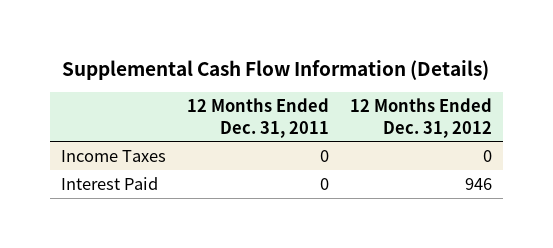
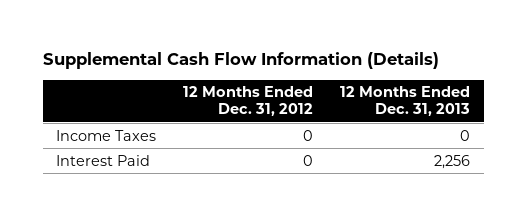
- | 12 Months Ended Dec. 31, 2011 | 12 Months Ended Dec. 31, 2012
+ | 12 Months Ended Dec. 31, 2012 | 12 Months Ended Dec. 31, 2013
- Interest Paid | 0 | 946
+ Interest Paid | 0 | 2,256

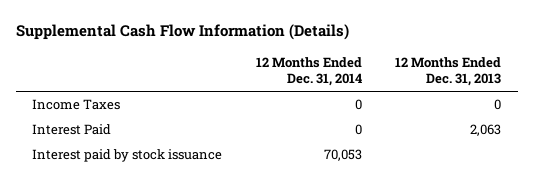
- | 12 Months Ended Dec. 31, 2012 | 12 Months Ended Dec. 31, 2013
+ | 12 Months Ended Dec. 31, 2014 | 12 Months Ended Dec. 31, 2013
- Interest Paid | 0 | 2,256
+ Interest Paid | 0 | 2,063
+ Interest paid by stock issuance | 70,053 |

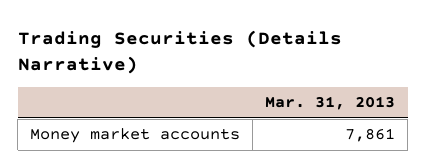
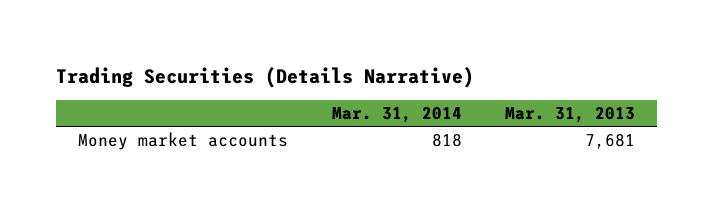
- | Mar. 31, 2013
+ | Mar. 31, 2014 | Mar. 31, 2013
- Money market accounts | 7,861
+ Money market accounts | 818 | 7,681

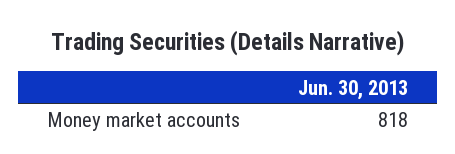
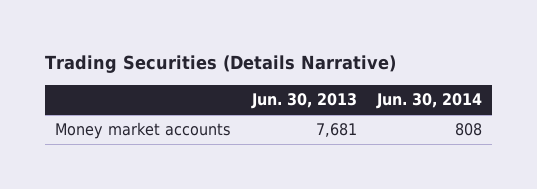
- | Jun. 30, 2013
+ | Jun. 30, 2013 | Jun. 30, 2014
- Money market accounts | 818
+ Money market accounts | 7,681 | 808

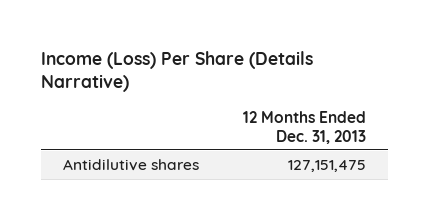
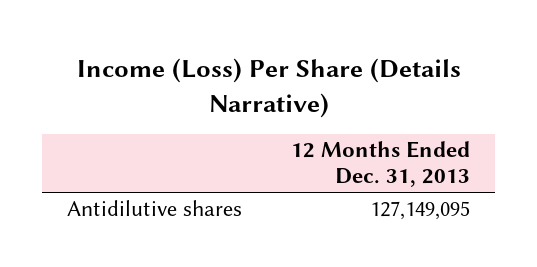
- Antidilutive shares | 127,151,475
+ Antidilutive shares | 127,149,095

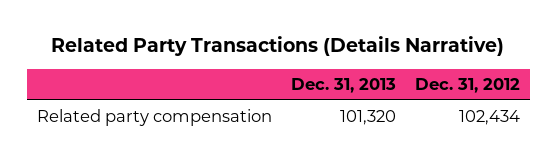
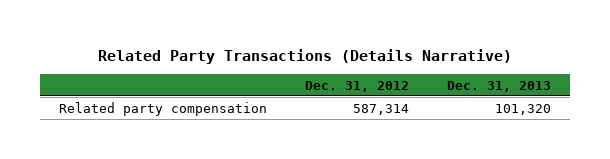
- | Dec. 31, 2013 | Dec. 31, 2012
+ | Dec. 31, 2012 | Dec. 31, 2013
- Related party compensation | 101,320 | 102,434
+ Related party compensation | 587,314 | 101,320

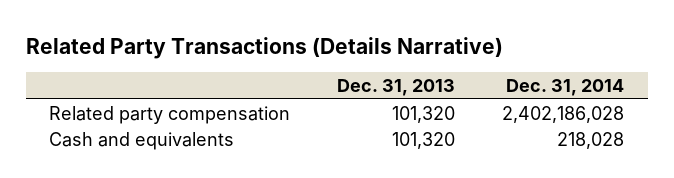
- | Dec. 31, 2012 | Dec. 31, 2013
+ | Dec. 31, 2013 | Dec. 31, 2014
+ Cash and equivalents | 101,320 | 218,028

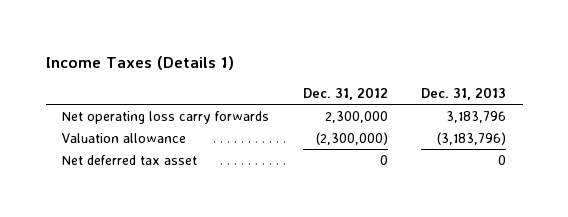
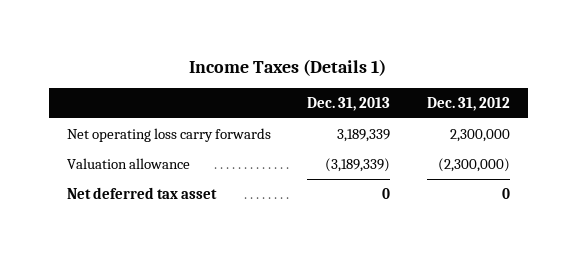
- | Dec. 31, 2012 | Dec. 31, 2013
+ | Dec. 31, 2013 | Dec. 31, 2012
- Net operating loss carry forwards | 2,300,000 | 3,183,796
- Valuation allowance | (2,300,000) | (3,183,796)
+ Net operating loss carry forwards | 3,189,339 | 2,300,000
+ Valuation allowance | (3,189,339) | (2,300,000)

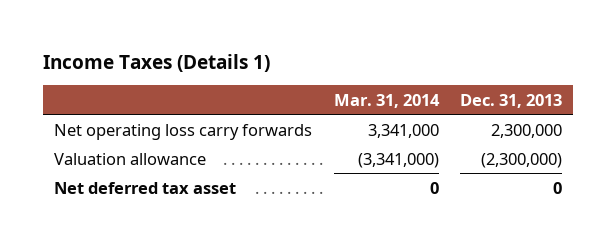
- | Dec. 31, 2013 | Dec. 31, 2012
+ | Mar. 31, 2014 | Dec. 31, 2013
- Net operating loss carry forwards | 3,189,339 | 2,300,000
- Valuation allowance | (3,189,339) | (2,300,000)
+ Net operating loss carry forwards | 3,341,000 | 2,300,000
+ Valuation allowance | (3,341,000) | (2,300,000)

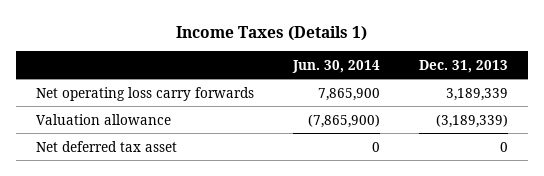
- | Mar. 31, 2014 | Dec. 31, 2013
+ | Jun. 30, 2014 | Dec. 31, 2013
- Net operating loss carry forwards | 3,341,000 | 2,300,000
- Valuation allowance | (3,341,000) | (2,300,000)
+ Net operating loss carry forwards | 7,865,900 | 3,189,339
+ Valuation allowance | (7,865,900) | (3,189,339)

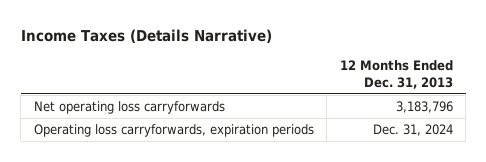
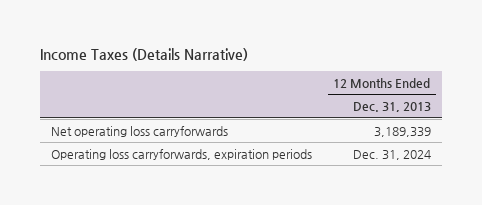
- Net operating loss carryforwards | 3,183,796
+ Net operating loss carryforwards | 3,189,339

